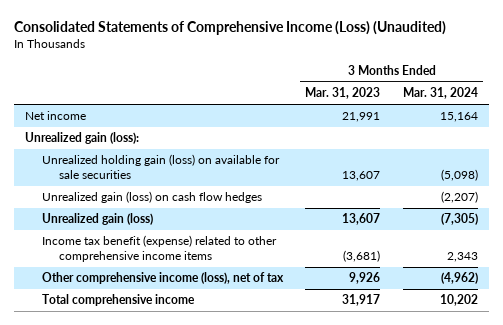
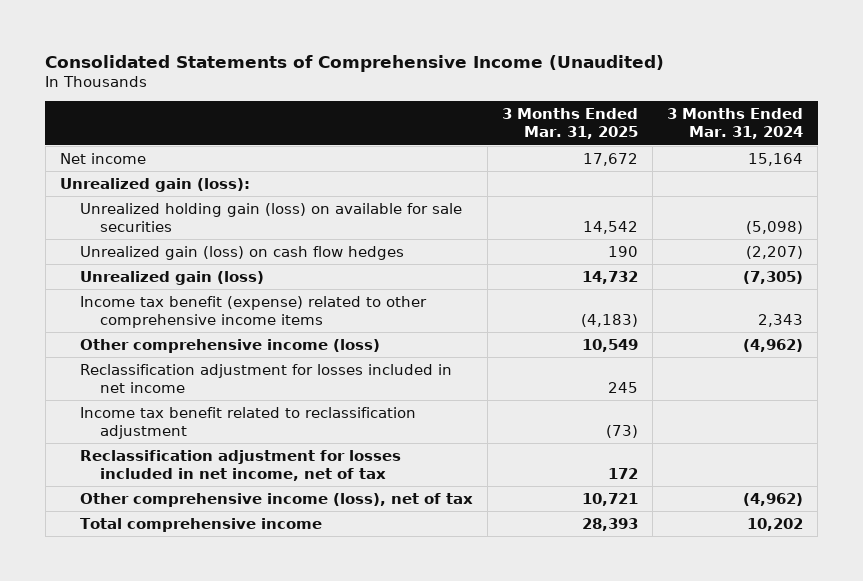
- Consolidated Statements of Comprehensive Income (Loss) (Unaudited)
+ Consolidated Statements of Comprehensive Income (Unaudited)
- | 3 Months Ended Mar. 31, 2023 | 3 Months Ended Mar. 31, 2024
+ | 3 Months Ended Mar. 31, 2025 | 3 Months Ended Mar. 31, 2024
+ Other comprehensive income (loss) | 10,549 | (4,962)
+ Reclassification adjustment for losses included in net income | 245 |
+ Income tax benefit related to reclassification adjustment | (73) |
+ Reclassification adjustment for losses included in net income, net of tax | 172 |

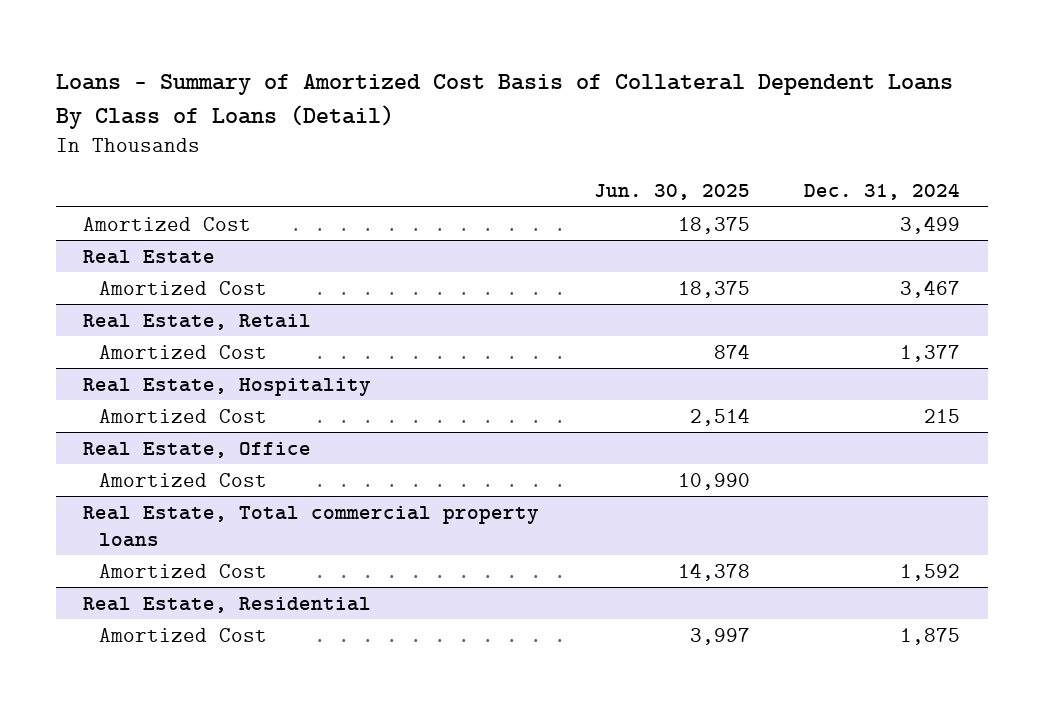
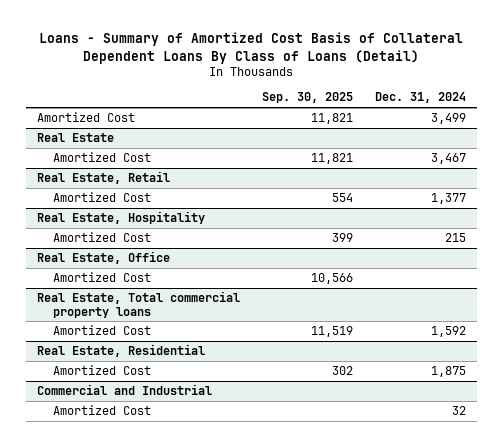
- | Jun. 30, 2025 | Dec. 31, 2024
+ | Sep. 30, 2025 | Dec. 31, 2024
+ Commercial and Industrial
+ Amortized Cost | | 32

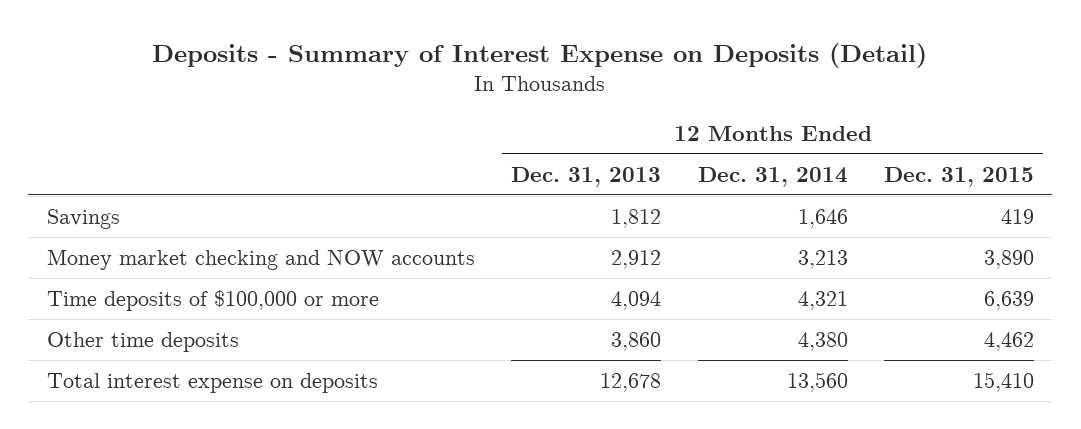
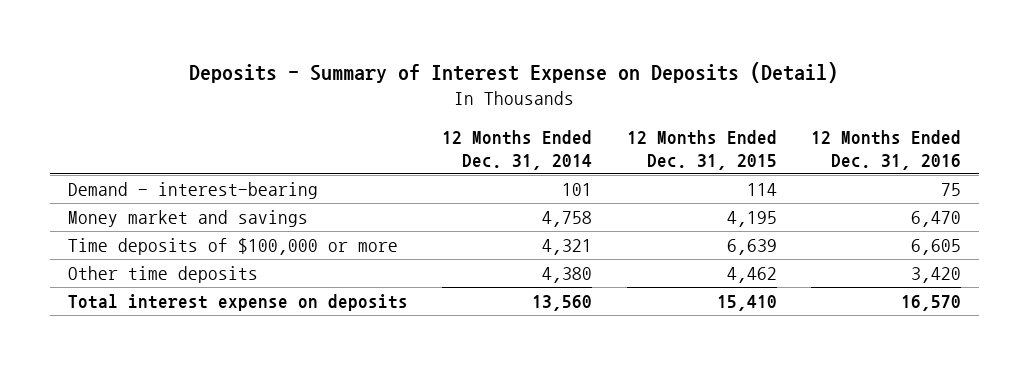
- | 12 Months Ended Dec. 31, 2013 | 12 Months Ended Dec. 31, 2014 | 12 Months Ended Dec. 31, 2015
+ | 12 Months Ended Dec. 31, 2014 | 12 Months Ended Dec. 31, 2015 | 12 Months Ended Dec. 31, 2016
- Savings | 1,812 | 1,646 | 419
- Money market checking and NOW accounts | 2,912 | 3,213 | 3,890
+ Demand - interest-bearing | 101 | 114 | 75
+ Money market and savings | 4,758 | 4,195 | 6,470

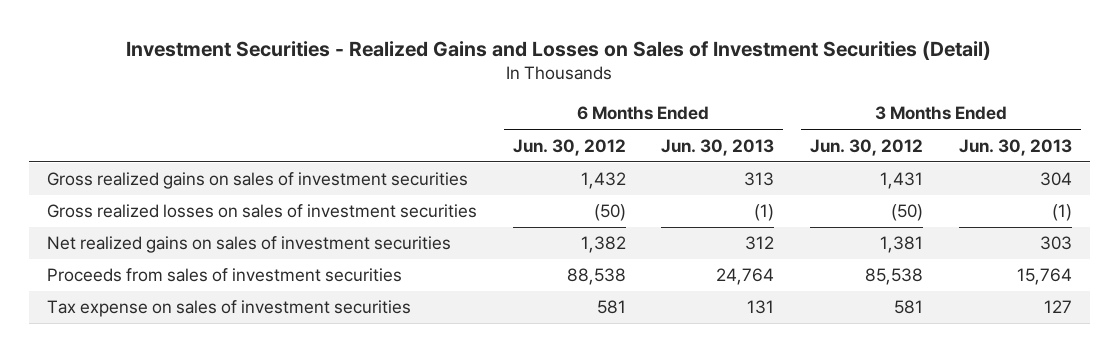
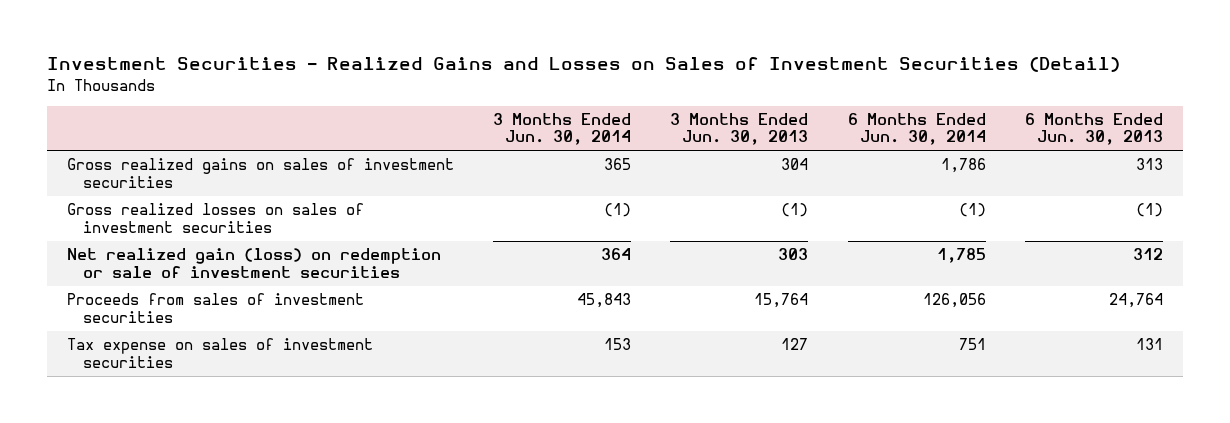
- | 6 Months Ended Jun. 30, 2012 | 6 Months Ended Jun. 30, 2013 | 3 Months Ended Jun. 30, 2012 | 3 Months Ended Jun. 30, 2013
+ | 3 Months Ended Jun. 30, 2014 | 3 Months Ended Jun. 30, 2013 | 6 Months Ended Jun. 30, 2014 | 6 Months Ended Jun. 30, 2013
- Net realized gains on sales of investment securities | 1,382 | 312 | 1,381 | 303
+ Net realized gain (loss) on redemption or sale of investment securities | 364 | 303 | 1,785 | 312

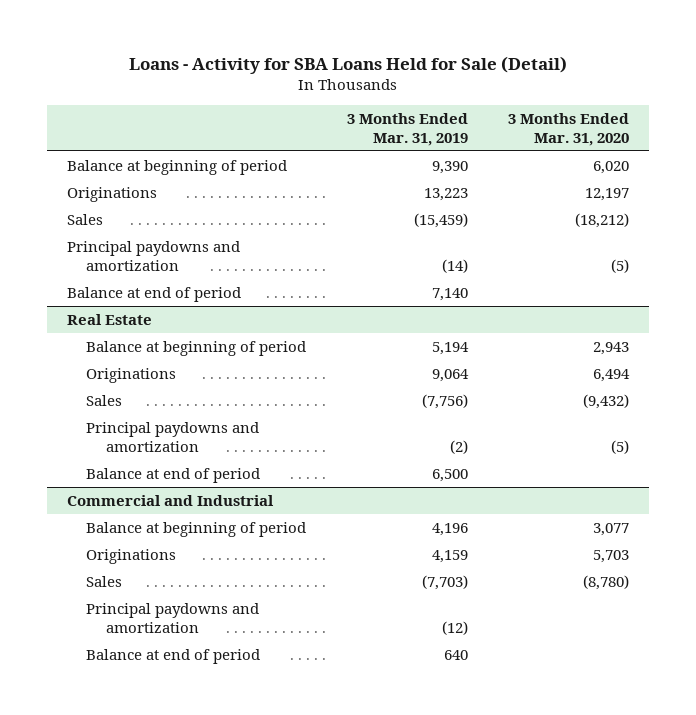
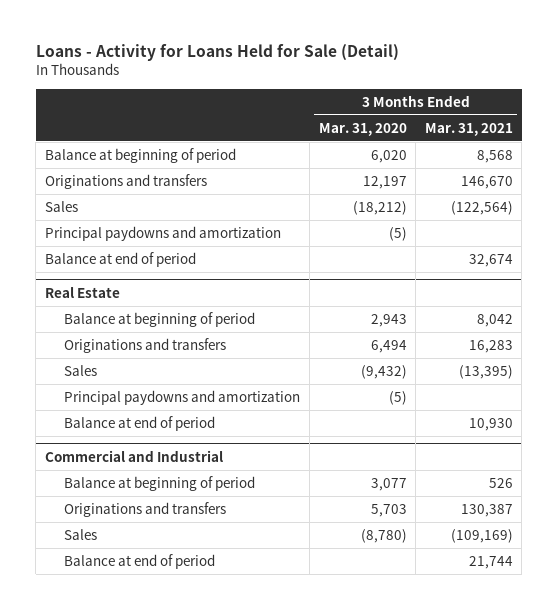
- Loans - Activity for SBA Loans Held for Sale (Detail)
+ Loans - Activity for Loans Held for Sale (Detail)
- | 3 Months Ended Mar. 31, 2019 | 3 Months Ended Mar. 31, 2020
+ | 3 Months Ended Mar. 31, 2020 | 3 Months Ended Mar. 31, 2021
- Originations | 13,223 | 12,197
+ Originations and transfers | 12,197 | 146,670
@ Real Estate
- Originations | 9,064 | 6,494
+ Originations and transfers | 6,494 | 16,283
@ Commercial and Industrial
- Originations | 4,159 | 5,703
+ Originations and transfers | 5,703 | 130,387
- Principal paydowns and amortization | (12) |

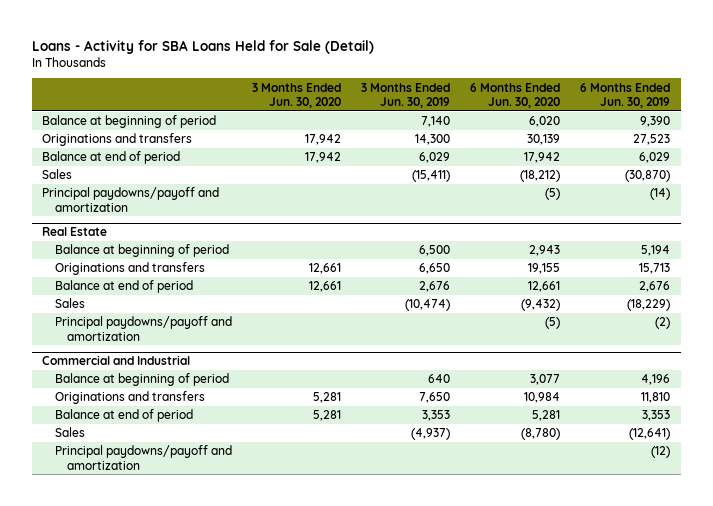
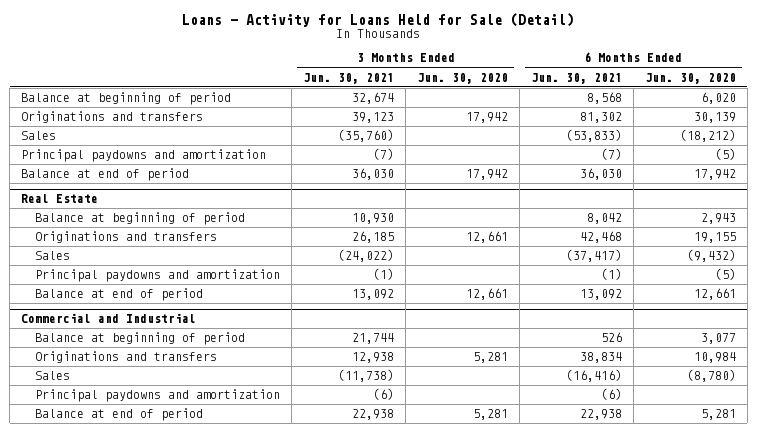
- Loans - Activity for SBA Loans Held for Sale (Detail)
+ Loans - Activity for Loans Held for Sale (Detail)
- | 3 Months Ended Jun. 30, 2020 | 3 Months Ended Jun. 30, 2019 | 6 Months Ended Jun. 30, 2020 | 6 Months Ended Jun. 30, 2019
+ | 3 Months Ended Jun. 30, 2021 | 3 Months Ended Jun. 30, 2020 | 6 Months Ended Jun. 30, 2021 | 6 Months Ended Jun. 30, 2020
- Principal paydowns/payoff and amortization | | | (5) | (14)
+ Principal paydowns and amortization | (7) | | (7) | (5)
moved down: Balance at end of period | 36,030 | 17,942 | 36,030 | 17,942
@ Real Estate
- Principal paydowns/payoff and amortization | | | (5) | (2)
+ Principal paydowns and amortization | (1) | | (1) | (5)
moved down: Balance at end of period | 13,092 | 12,661 | 13,092 | 12,661
@ Commercial and Industrial
- Principal paydowns/payoff and amortization | | | | (12)
+ Principal paydowns and amortization | (6) | | (6) |
moved down: Balance at end of period | 22,938 | 5,281 | 22,938 | 5,281

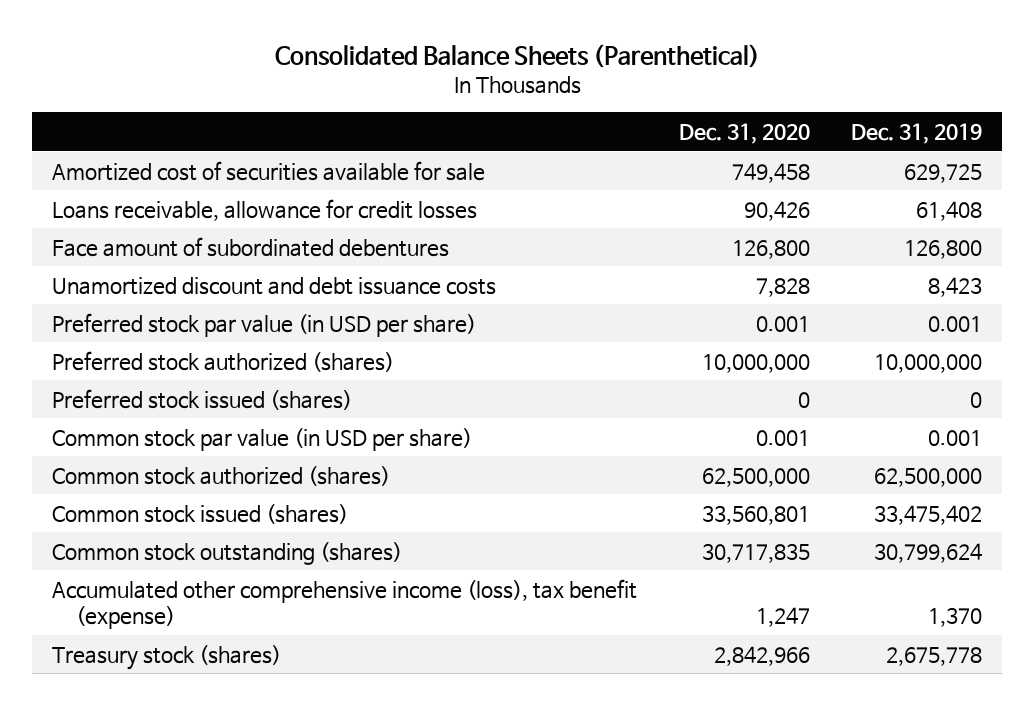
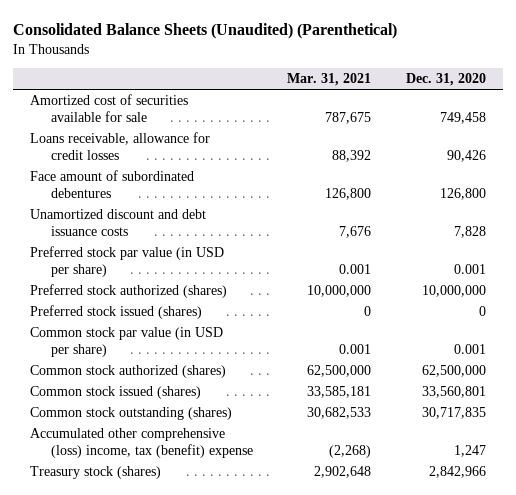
- Consolidated Balance Sheets (Parenthetical)
+ Consolidated Balance Sheets (Unaudited) (Parenthetical)
- | Dec. 31, 2020 | Dec. 31, 2019
+ | Mar. 31, 2021 | Dec. 31, 2020
- Accumulated other comprehensive income (loss), tax benefit (expense) | 1,247 | 1,370
+ Accumulated other comprehensive (loss) income, tax (benefit) expense | (2,268) | 1,247

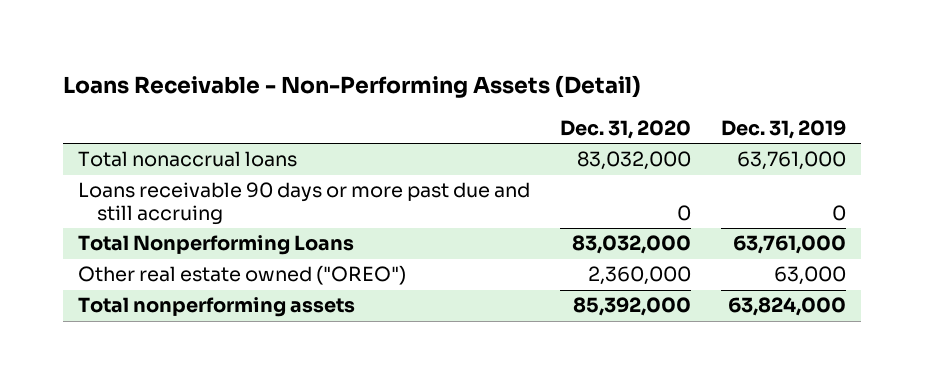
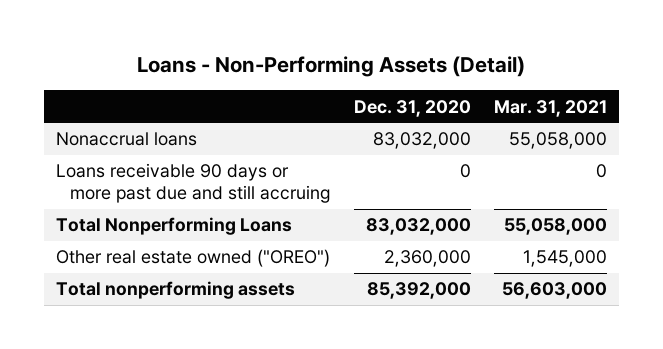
- Loans Receivable - Non-Performing Assets (Detail)
+ Loans - Non-Performing Assets (Detail)
- | Dec. 31, 2020 | Dec. 31, 2019
+ | Dec. 31, 2020 | Mar. 31, 2021
- Total nonaccrual loans | 83,032,000 | 63,761,000
+ Nonaccrual loans | 83,032,000 | 55,058,000

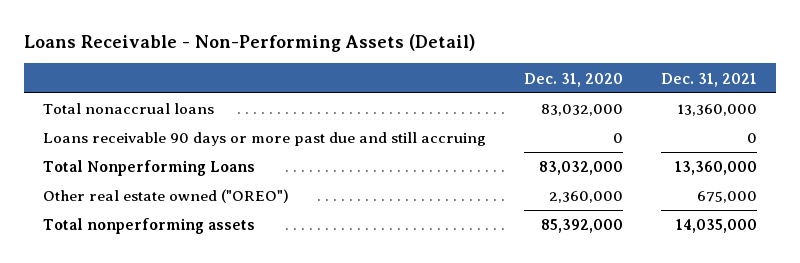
- Loans - Non-Performing Assets (Detail)
+ Loans Receivable - Non-Performing Assets (Detail)
- | Dec. 31, 2020 | Mar. 31, 2021
+ | Dec. 31, 2020 | Dec. 31, 2021
- Nonaccrual loans | 83,032,000 | 55,058,000
+ Total nonaccrual loans | 83,032,000 | 13,360,000

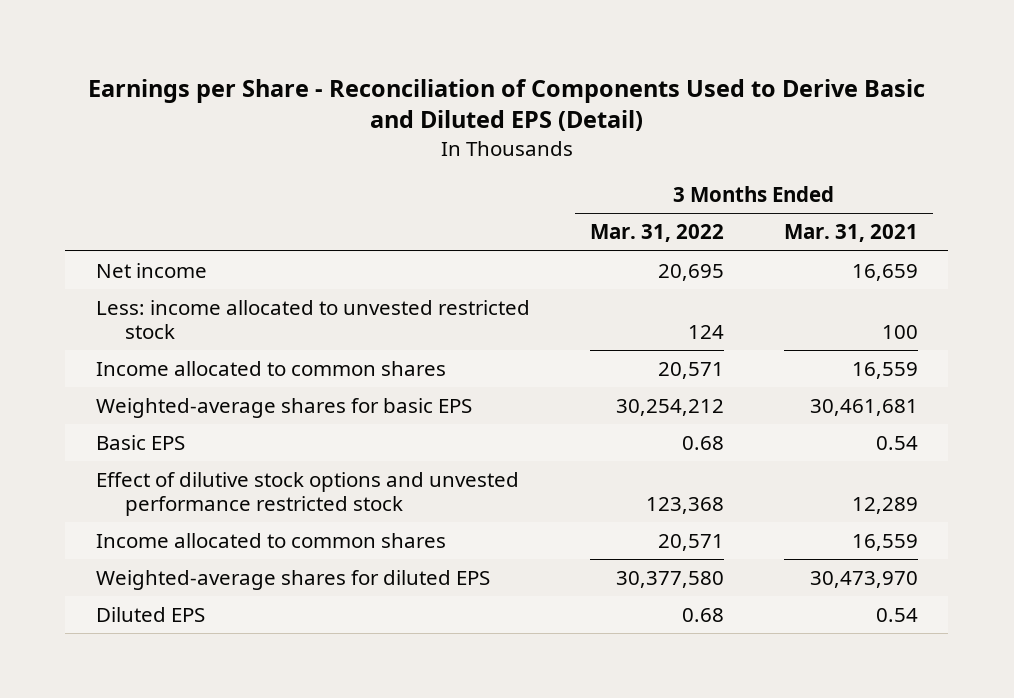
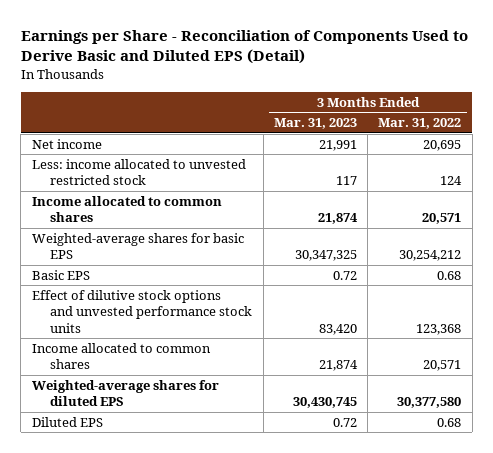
- | 3 Months Ended Mar. 31, 2022 | 3 Months Ended Mar. 31, 2021
+ | 3 Months Ended Mar. 31, 2023 | 3 Months Ended Mar. 31, 2022
- Effect of dilutive stock options and unvested performance restricted stock | 123,368 | 12,289
+ Effect of dilutive stock options and unvested performance stock units | 83,420 | 123,368

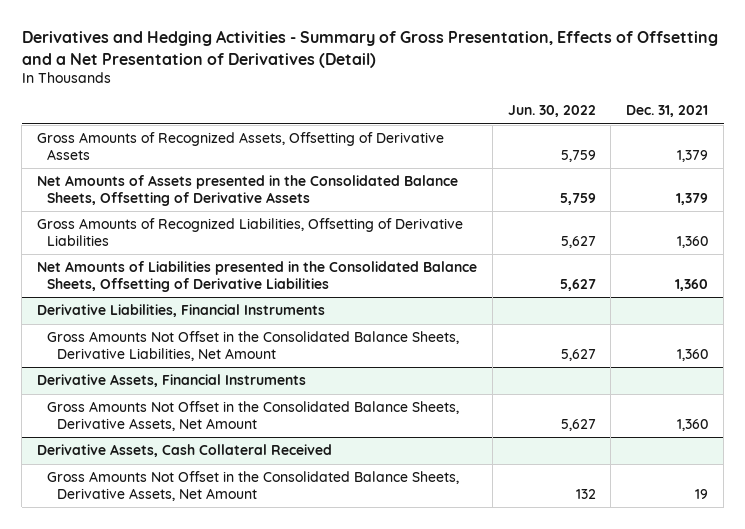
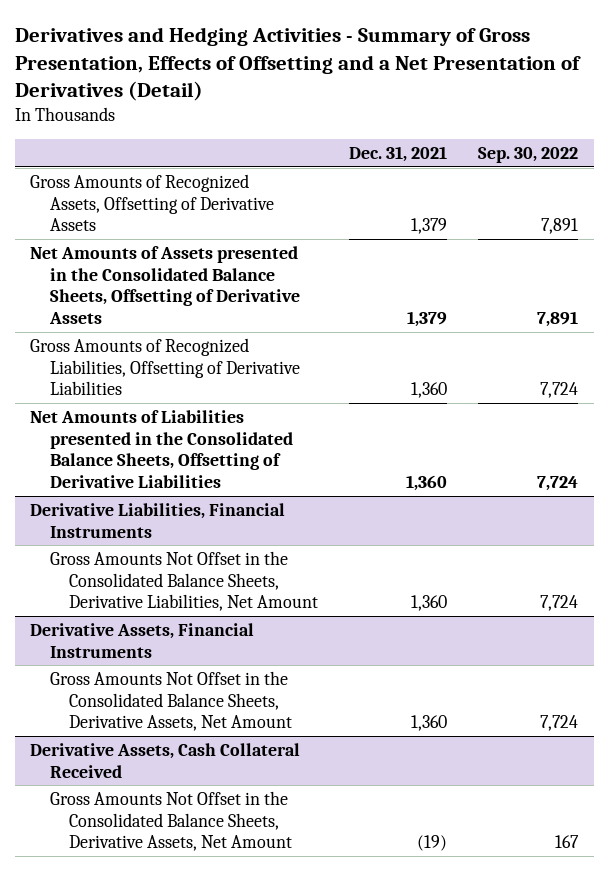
- | Jun. 30, 2022 | Dec. 31, 2021
+ | Dec. 31, 2021 | Sep. 30, 2022
@ Derivative Assets, Cash Collateral Received
- Gross Amounts Not Offset in the Consolidated Balance Sheets, Derivative Assets, Net Amount | 132 | 19
+ Gross Amounts Not Offset in the Consolidated Balance Sheets, Derivative Assets, Net Amount | (19) | 167

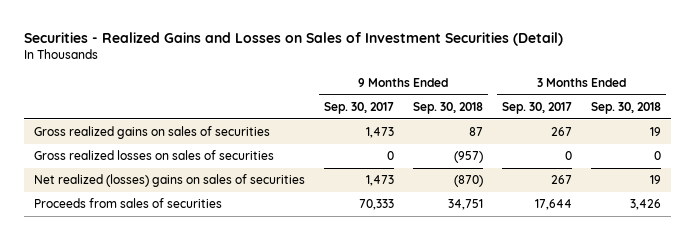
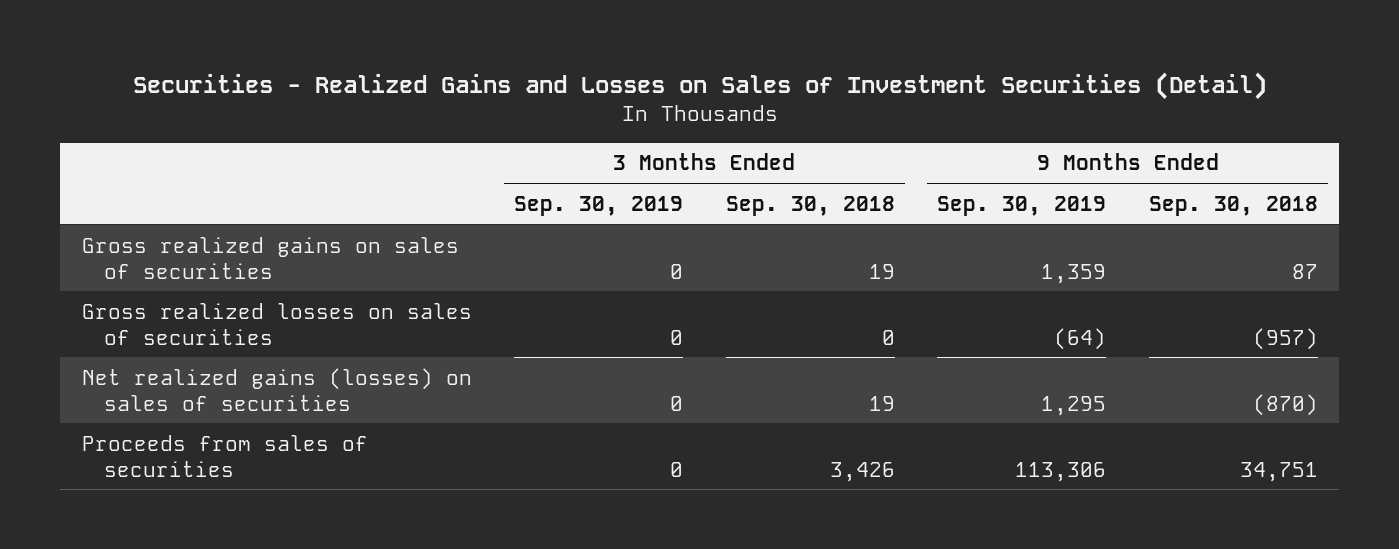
- | 9 Months Ended Sep. 30, 2017 | 9 Months Ended Sep. 30, 2018 | 3 Months Ended Sep. 30, 2017 | 3 Months Ended Sep. 30, 2018
+ | 3 Months Ended Sep. 30, 2019 | 3 Months Ended Sep. 30, 2018 | 9 Months Ended Sep. 30, 2019 | 9 Months Ended Sep. 30, 2018
- Net realized (losses) gains on sales of securities | 1,473 | (870) | 267 | 19
+ Net realized gains (losses) on sales of securities | 0 | 19 | 1,295 | (870)

